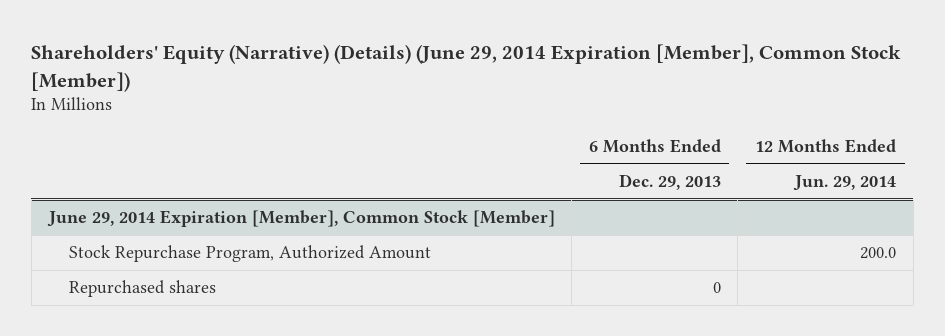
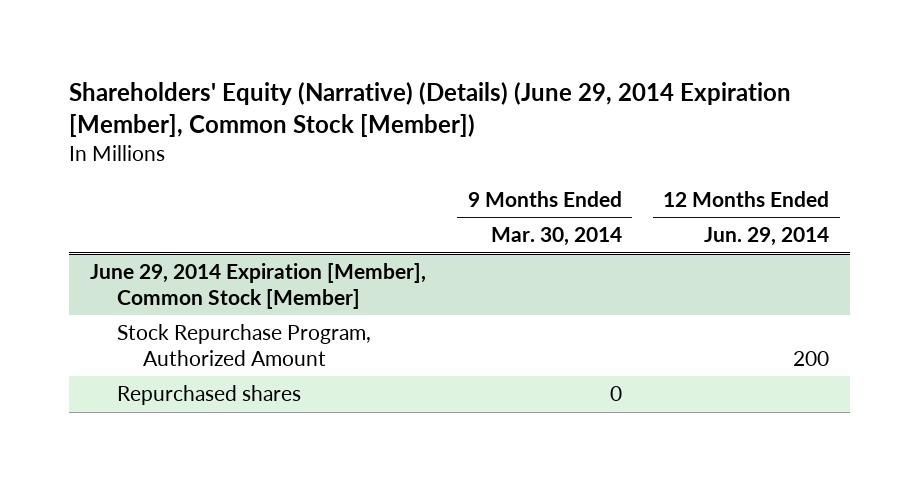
- | 6 Months Ended Dec. 29, 2013 | 12 Months Ended Jun. 29, 2014
+ | 9 Months Ended Mar. 30, 2014 | 12 Months Ended Jun. 29, 2014
@ June 29, 2014 Expiration [Member], Common Stock [Member]
- Stock Repurchase Program, Authorized Amount | | 200.0
+ Stock Repurchase Program, Authorized Amount | | 200

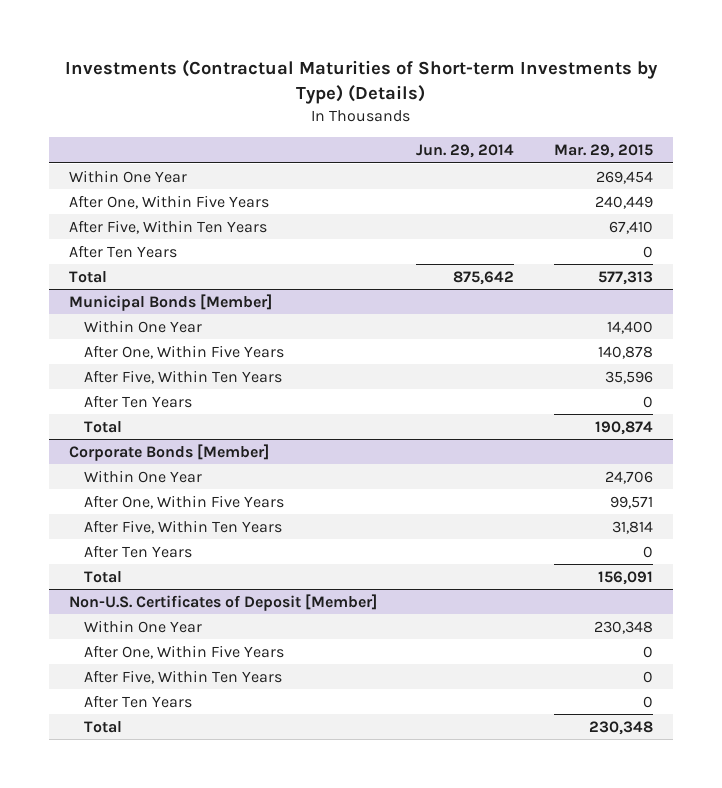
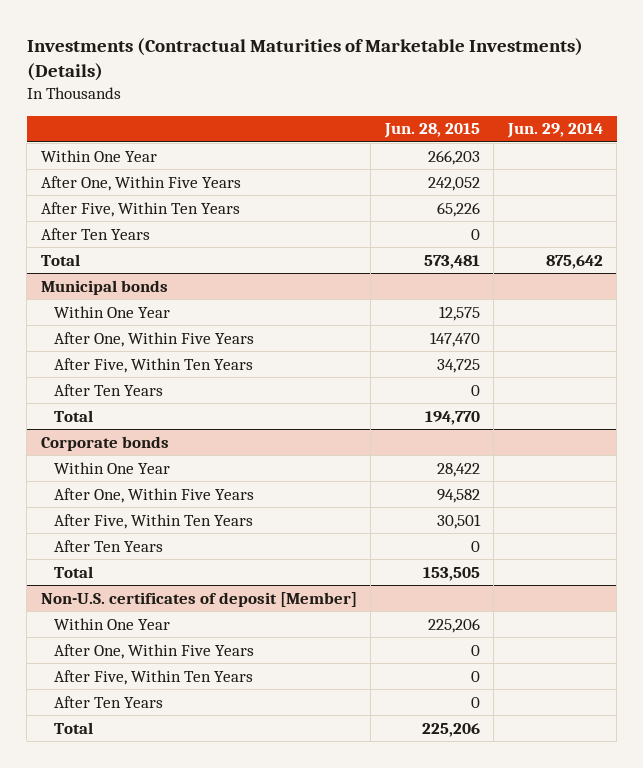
- Investments (Contractual Maturities of Short-term Investments by Type) (Details)
+ Investments (Contractual Maturities of Marketable Investments) (Details)
- | Jun. 29, 2014 | Mar. 29, 2015
+ | Jun. 28, 2015 | Jun. 29, 2014
- Municipal Bonds [Member]
+ Municipal bonds
- Corporate Bonds [Member]
+ Corporate bonds
- Non-U.S. Certificates of Deposit [Member]
+ Non-U.S. certificates of deposit [Member]

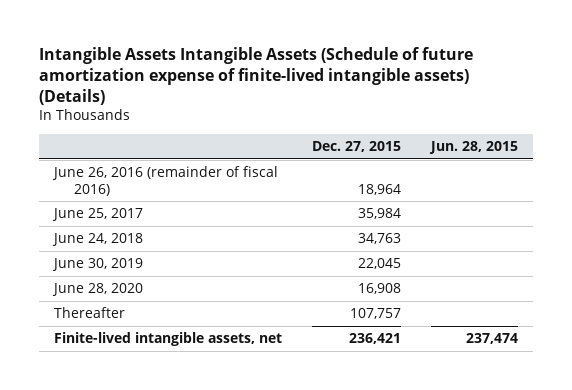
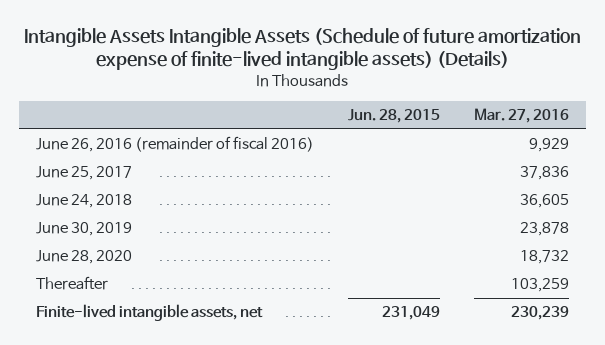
- | Dec. 27, 2015 | Jun. 28, 2015
+ | Jun. 28, 2015 | Mar. 27, 2016
- Finite-lived intangible assets, net | 236,421 | 237,474
+ Finite-lived intangible assets, net | 231,049 | 230,239

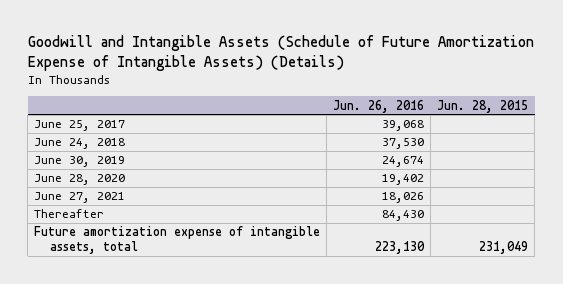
- Intangible Assets Intangible Assets (Schedule of future amortization expense of finite-lived intangible assets) (Details)
+ Goodwill and Intangible Assets (Schedule of Future Amortization Expense of Intangible Assets) (Details)
- | Jun. 28, 2015 | Mar. 27, 2016
+ | Jun. 26, 2016 | Jun. 28, 2015
- June 26, 2016 (remainder of fiscal 2016) | | 9,929
+ June 27, 2021 | 18,026 |
- Finite-lived intangible assets, net | 231,049 | 230,239
+ Future amortization expense of intangible assets, total | 223,130 | 231,049

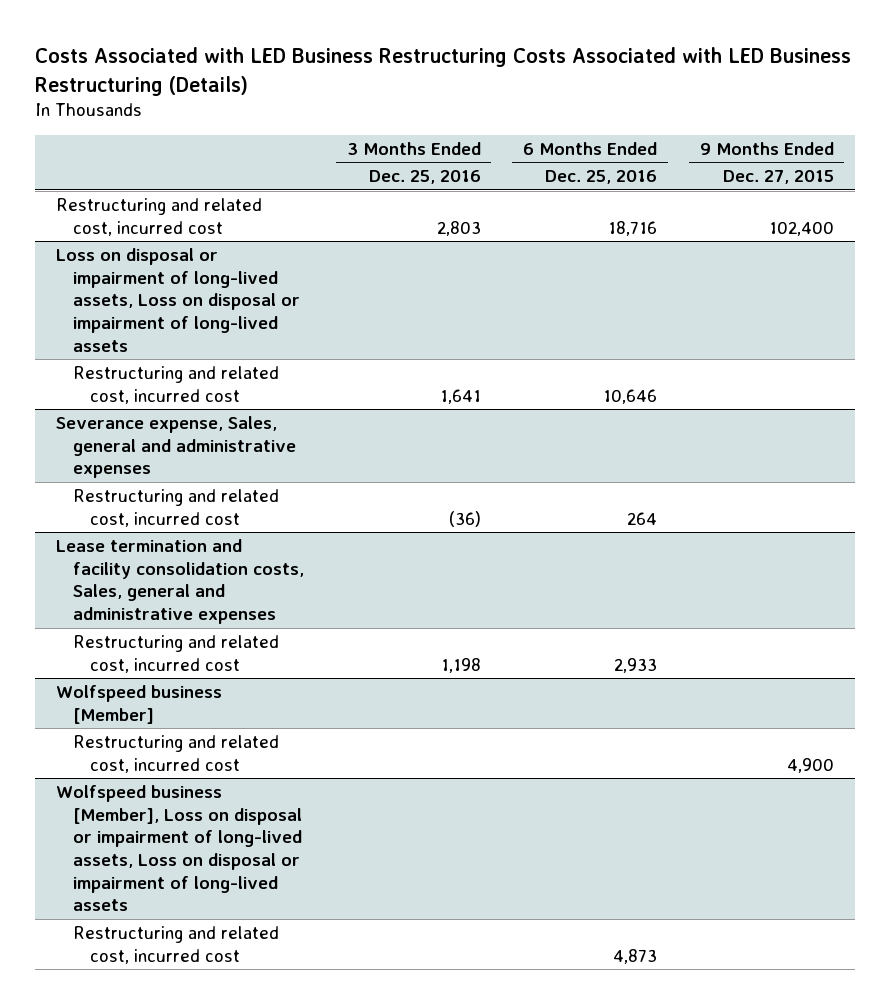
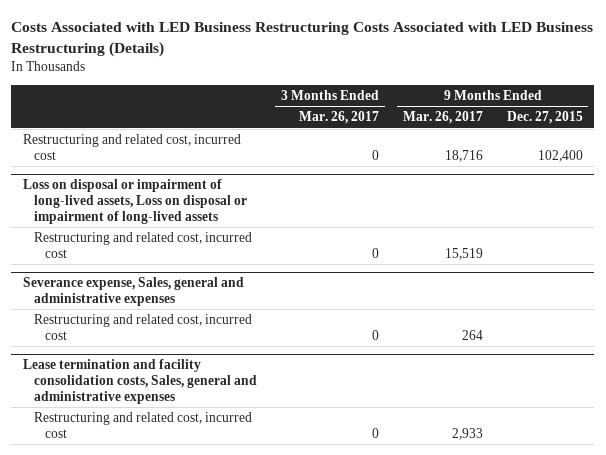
- | 3 Months Ended Dec. 25, 2016 | 6 Months Ended Dec. 25, 2016 | 9 Months Ended Dec. 27, 2015
+ | 3 Months Ended Mar. 26, 2017 | 9 Months Ended Mar. 26, 2017 | 9 Months Ended Dec. 27, 2015
- Wolfspeed business [Member]
- Restructuring and related cost, incurred cost | | | 4,900
- Wolfspeed business [Member], Loss on disposal or impairment of long-lived assets, Loss on disposal or impairment of long-lived assets
- Restructuring and related cost, incurred cost | | 4,873 |

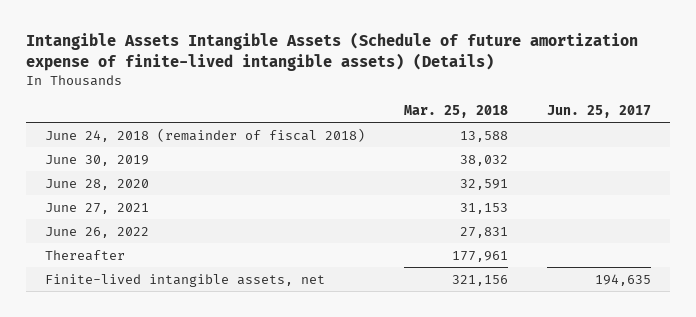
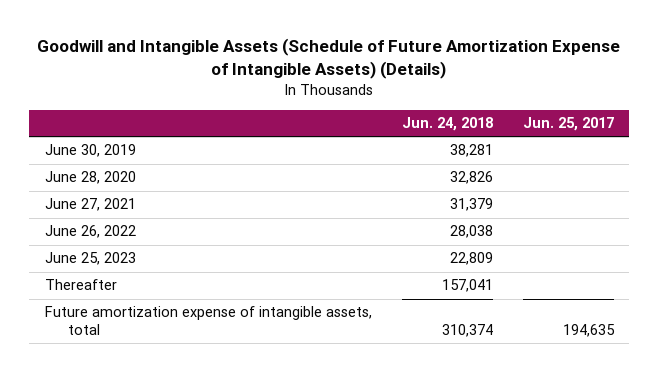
- Intangible Assets Intangible Assets (Schedule of future amortization expense of finite-lived intangible assets) (Details)
+ Goodwill and Intangible Assets (Schedule of Future Amortization Expense of Intangible Assets) (Details)
- | Mar. 25, 2018 | Jun. 25, 2017
+ | Jun. 24, 2018 | Jun. 25, 2017
- June 24, 2018 (remainder of fiscal 2018) | 13,588 |
+ June 25, 2023 | 22,809 |
- Finite-lived intangible assets, net | 321,156 | 194,635
+ Future amortization expense of intangible assets, total | 310,374 | 194,635

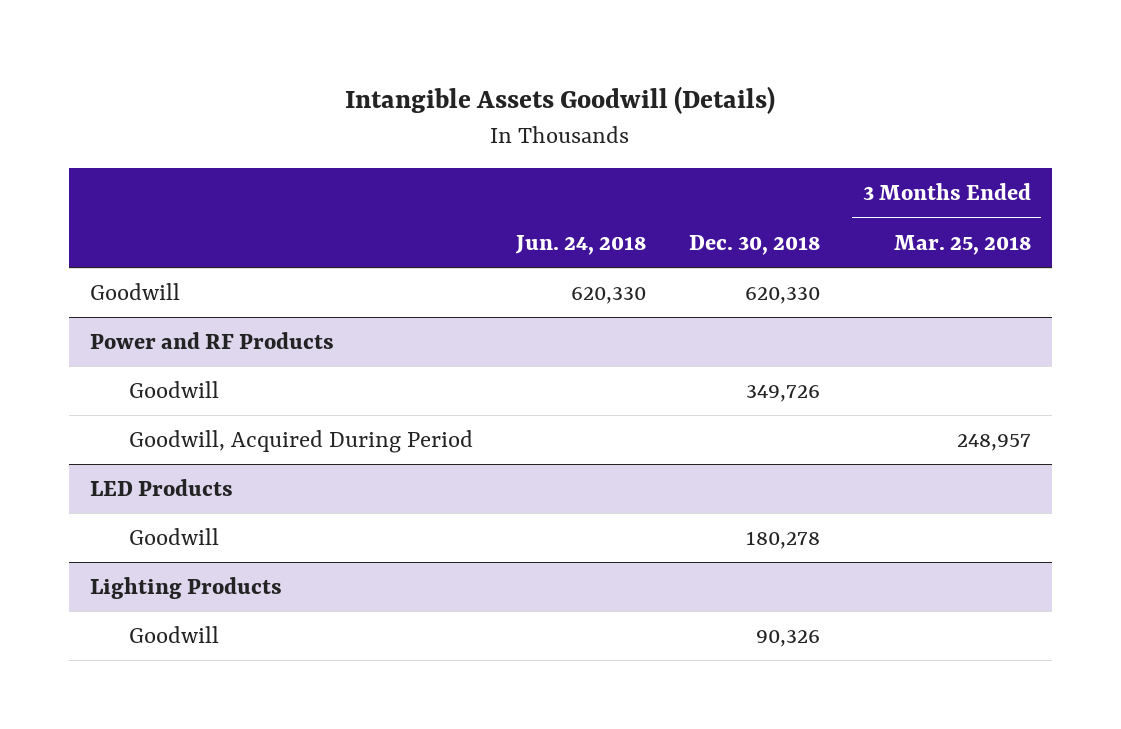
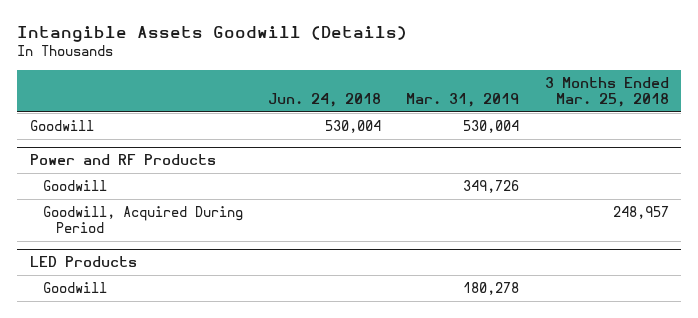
- | Jun. 24, 2018 | Dec. 30, 2018 | 3 Months Ended Mar. 25, 2018
+ | Jun. 24, 2018 | Mar. 31, 2019 | 3 Months Ended Mar. 25, 2018
- Goodwill | 620,330 | 620,330 |
+ Goodwill | 530,004 | 530,004 |
- Lighting Products
- Goodwill | | 90,326 |

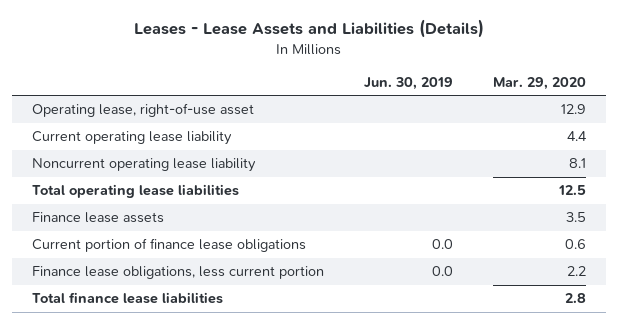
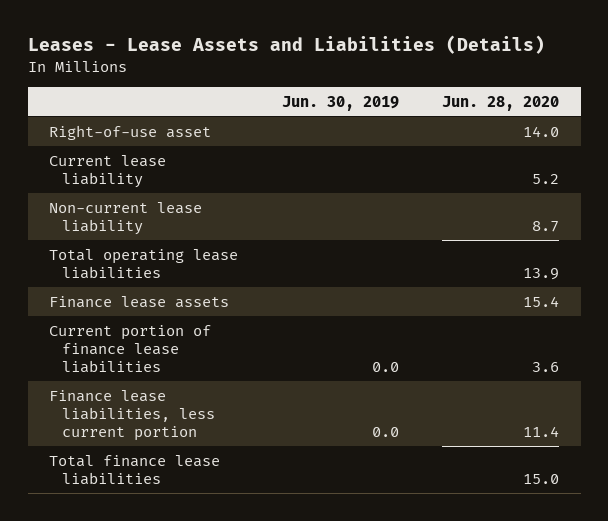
- | Jun. 30, 2019 | Mar. 29, 2020
+ | Jun. 30, 2019 | Jun. 28, 2020
- Operating lease, right-of-use asset | | 12.9
- Current operating lease liability | | 4.4
- Noncurrent operating lease liability | | 8.1
+ Right-of-use asset | | 14.0
+ Current lease liability | | 5.2
+ Non-current lease liability | | 8.7
- Current portion of finance lease obligations | 0.0 | 0.6
- Finance lease obligations, less current portion | 0.0 | 2.2
+ Current portion of finance lease liabilities | 0.0 | 3.6
+ Finance lease liabilities, less current portion | 0.0 | 11.4

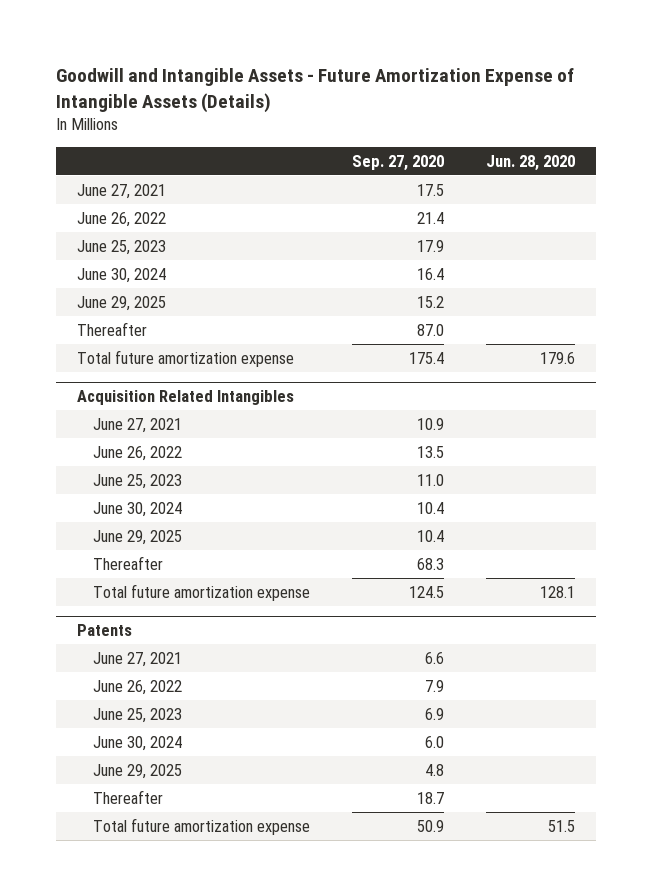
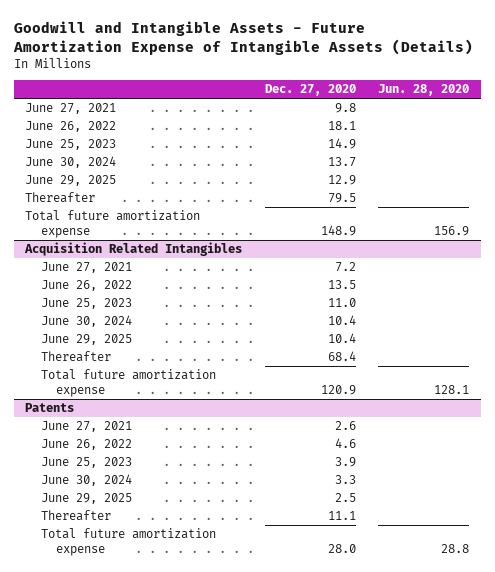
- | Sep. 27, 2020 | Jun. 28, 2020
+ | Dec. 27, 2020 | Jun. 28, 2020
- Total future amortization expense | 175.4 | 179.6
+ Total future amortization expense | 148.9 | 156.9
@ Patents
- Total future amortization expense | 50.9 | 51.5
+ Total future amortization expense | 28.0 | 28.8

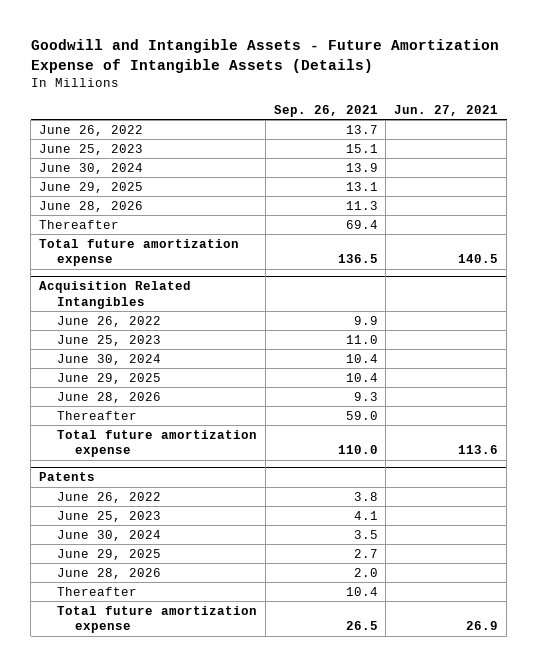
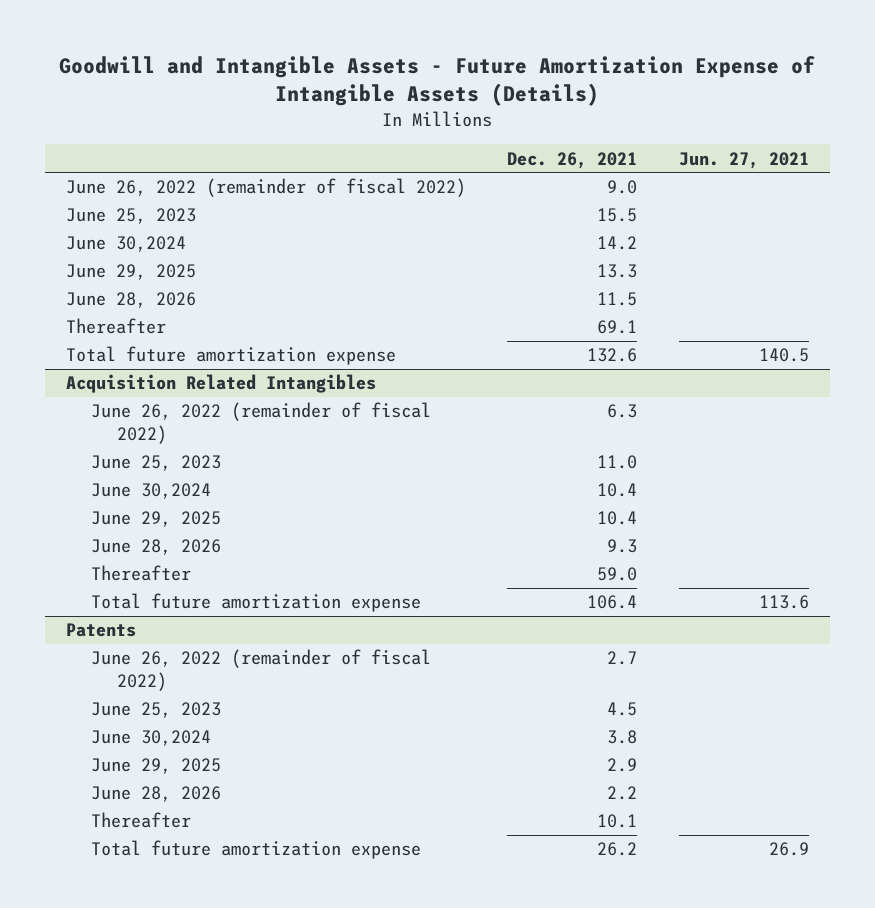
- | Sep. 26, 2021 | Jun. 27, 2021
+ | Dec. 26, 2021 | Jun. 27, 2021
- June 26, 2022 | 13.7 |
+ June 26, 2022 (remainder of fiscal 2022) | 9.0 |
- June 30, 2024 | 13.9 |
+ June 30,2024 | 14.2 |
@ Acquisition Related Intangibles
- June 26, 2022 | 9.9 |
+ June 26, 2022 (remainder of fiscal 2022) | 6.3 |
- June 30, 2024 | 10.4 |
+ June 30,2024 | 10.4 |
@ Patents
- June 26, 2022 | 3.8 |
+ June 26, 2022 (remainder of fiscal 2022) | 2.7 |
- June 30, 2024 | 3.5 |
+ June 30,2024 | 3.8 |

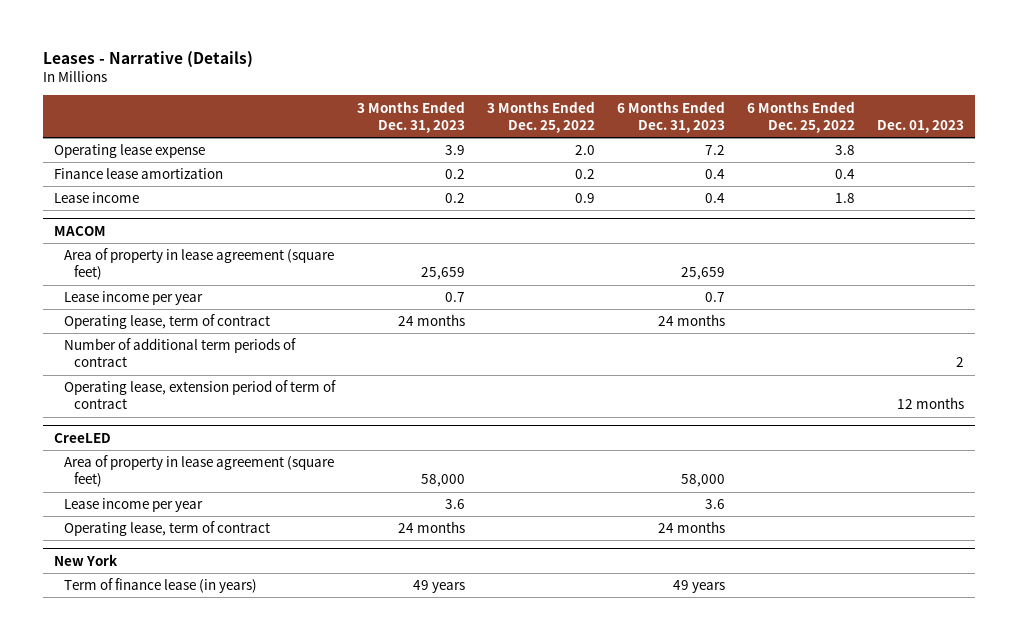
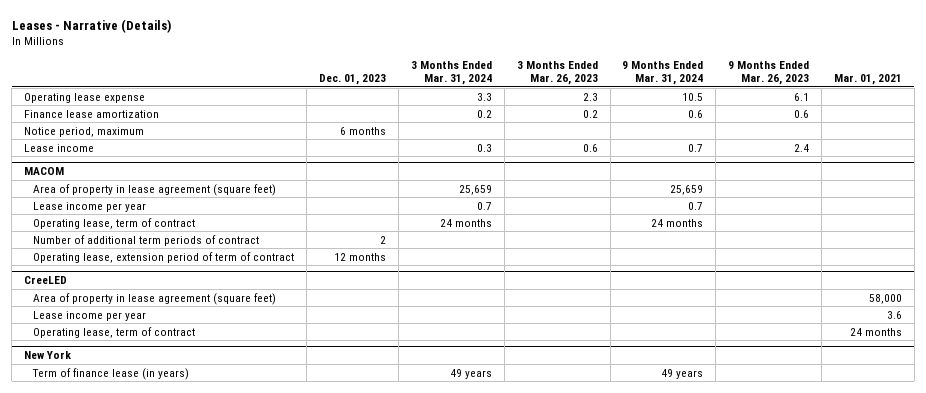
- | 3 Months Ended Dec. 31, 2023 | 3 Months Ended Dec. 25, 2022 | 6 Months Ended Dec. 31, 2023 | 6 Months Ended Dec. 25, 2022 | Dec. 01, 2023
+ | Dec. 01, 2023 | 3 Months Ended Mar. 31, 2024 | 3 Months Ended Mar. 26, 2023 | 9 Months Ended Mar. 31, 2024 | 9 Months Ended Mar. 26, 2023 | Mar. 01, 2021
+ Notice period, maximum | 6 months | | | | |

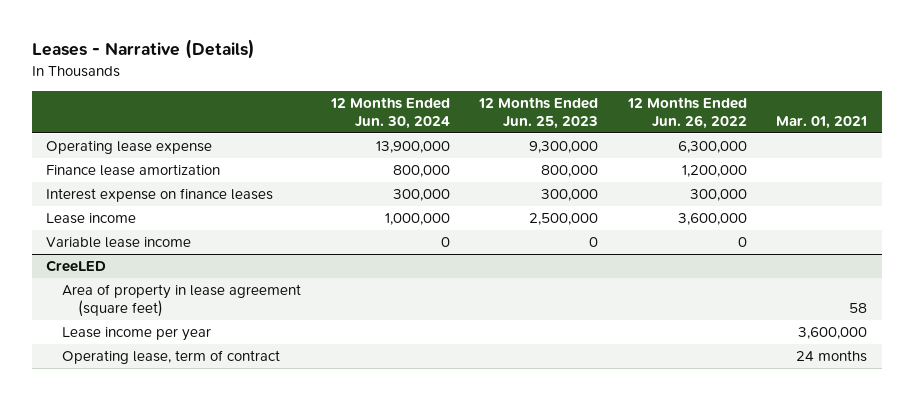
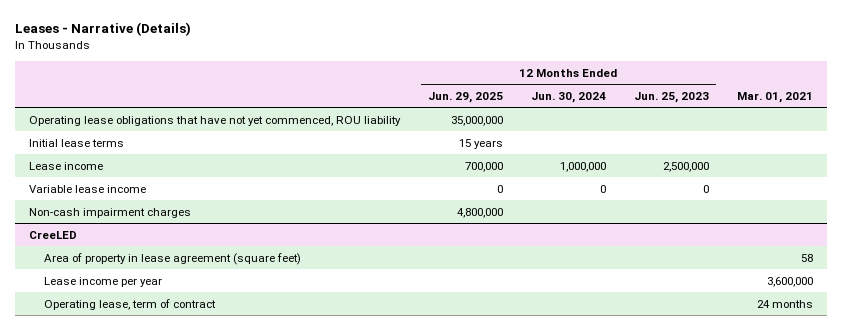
- | 12 Months Ended Jun. 30, 2024 | 12 Months Ended Jun. 25, 2023 | 12 Months Ended Jun. 26, 2022 | Mar. 01, 2021
+ | 12 Months Ended Jun. 29, 2025 | 12 Months Ended Jun. 30, 2024 | 12 Months Ended Jun. 25, 2023 | Mar. 01, 2021
- Operating lease expense | 13,900,000 | 9,300,000 | 6,300,000 |
- Finance lease amortization | 800,000 | 800,000 | 1,200,000 |
- Interest expense on finance leases | 300,000 | 300,000 | 300,000 |
+ Operating lease obligations that have not yet commenced, ROU liability | 35,000,000 | | |
+ Initial lease terms | 15 years | | |
+ Non-cash impairment charges | 4,800,000 | | |

